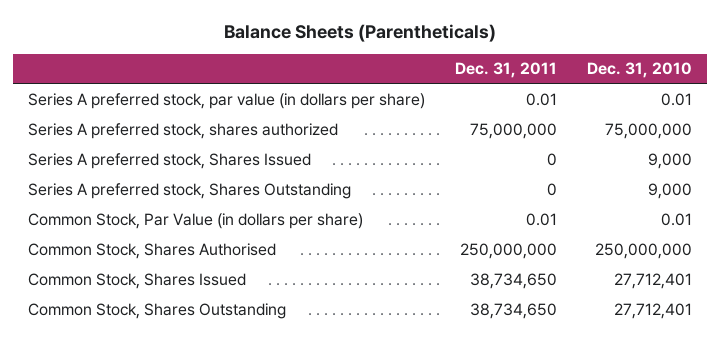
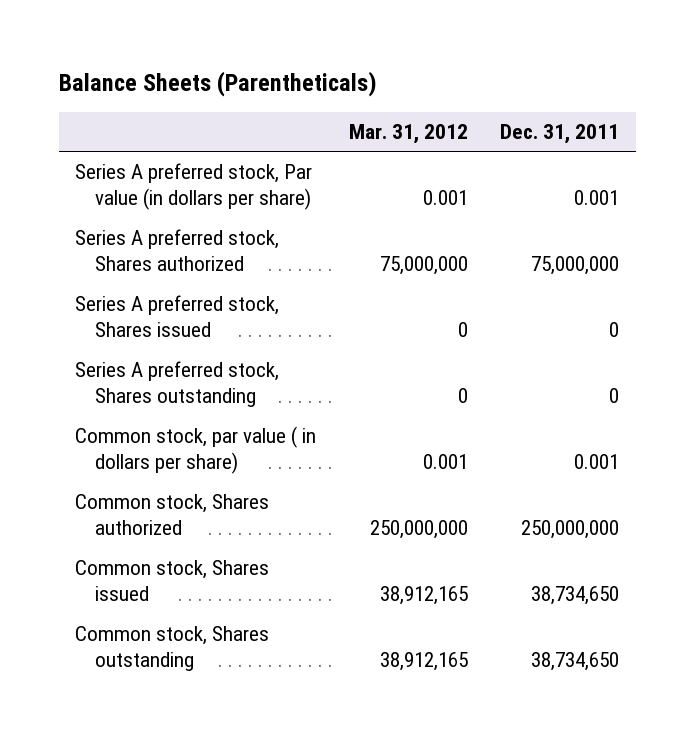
- | Dec. 31, 2011 | Dec. 31, 2010
+ | Mar. 31, 2012 | Dec. 31, 2011
- Series A preferred stock, par value (in dollars per share) | 0.01 | 0.01
- Series A preferred stock, shares authorized | 75,000,000 | 75,000,000
- Series A preferred stock, Shares Issued | 0 | 9,000
- Series A preferred stock, Shares Outstanding | 0 | 9,000
- Common Stock, Par Value (in dollars per share) | 0.01 | 0.01
- Common Stock, Shares Authorised | 250,000,000 | 250,000,000
- Common Stock, Shares Issued | 38,734,650 | 27,712,401
- Common Stock, Shares Outstanding | 38,734,650 | 27,712,401
+ Series A preferred stock, Par value (in dollars per share) | 0.001 | 0.001
+ Series A preferred stock, Shares authorized | 75,000,000 | 75,000,000
+ Series A preferred stock, Shares issued | 0 | 0
+ Series A preferred stock, Shares outstanding | 0 | 0
+ Common stock, par value ( in dollars per share) | 0.001 | 0.001
+ Common stock, Shares authorized | 250,000,000 | 250,000,000
+ Common stock, Shares issued | 38,912,165 | 38,734,650
+ Common stock, Shares outstanding | 38,912,165 | 38,734,650

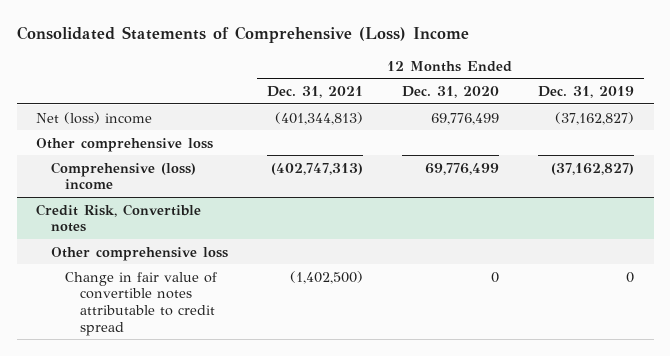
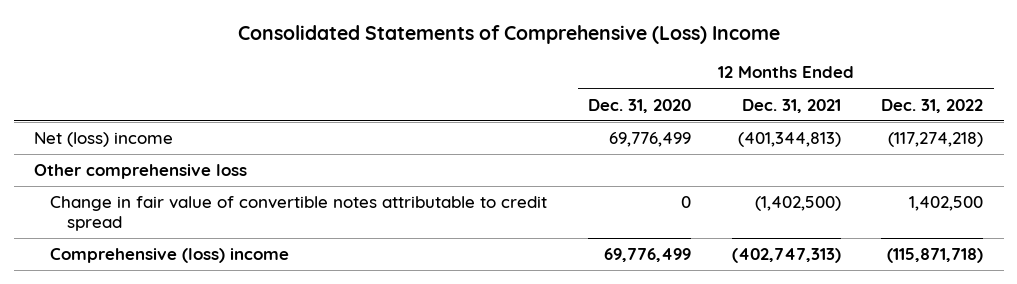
- | 12 Months Ended Dec. 31, 2021 | 12 Months Ended Dec. 31, 2020 | 12 Months Ended Dec. 31, 2019
+ | 12 Months Ended Dec. 31, 2020 | 12 Months Ended Dec. 31, 2021 | 12 Months Ended Dec. 31, 2022
- Credit Risk, Convertible notes
- Other comprehensive loss
moved down: Comprehensive (loss) income | 69,776,499 | (402,747,313) | (115,871,718)

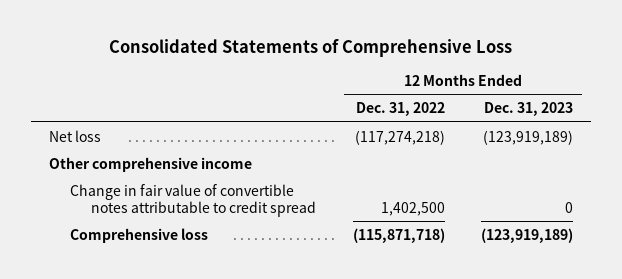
- Consolidated Statements of Comprehensive (Loss) Income
+ Consolidated Statements of Comprehensive Loss
- | 12 Months Ended Dec. 31, 2020 | 12 Months Ended Dec. 31, 2021 | 12 Months Ended Dec. 31, 2022
+ | 12 Months Ended Dec. 31, 2022 | 12 Months Ended Dec. 31, 2023
- Net (loss) income | 69,776,499 | (401,344,813) | (117,274,218)
- Other comprehensive loss
+ Net loss | (117,274,218) | (123,919,189)
+ Other comprehensive income
- Comprehensive (loss) income | 69,776,499 | (402,747,313) | (115,871,718)
+ Comprehensive loss | (115,871,718) | (123,919,189)

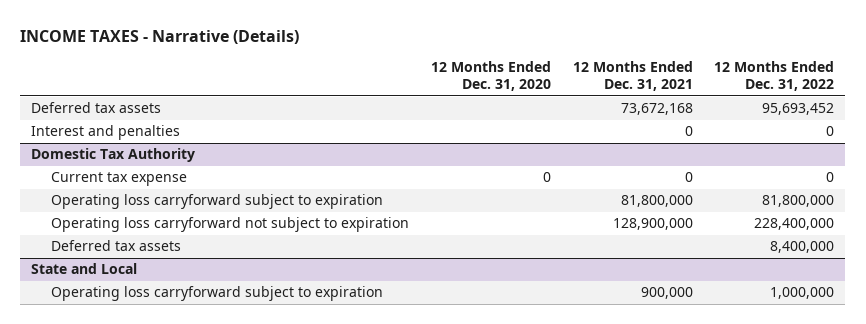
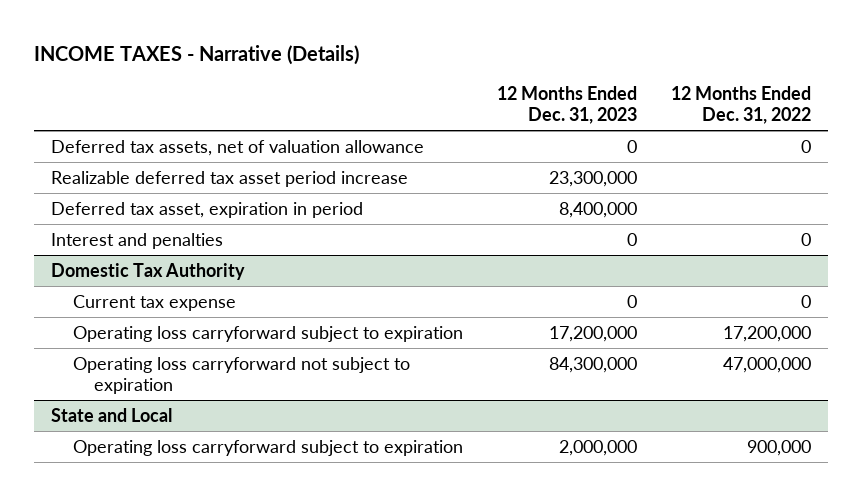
- | 12 Months Ended Dec. 31, 2020 | 12 Months Ended Dec. 31, 2021 | 12 Months Ended Dec. 31, 2022
+ | 12 Months Ended Dec. 31, 2023 | 12 Months Ended Dec. 31, 2022
- Deferred tax assets | | 73,672,168 | 95,693,452
+ Deferred tax assets, net of valuation allowance | 0 | 0
+ Realizable deferred tax asset period increase | 23,300,000 |
+ Deferred tax asset, expiration in period | 8,400,000 |
@ Domestic Tax Authority
- Operating loss carryforward subject to expiration | | 81,800,000 | 81,800,000
- Operating loss carryforward not subject to expiration | | 128,900,000 | 228,400,000
- Deferred tax assets | | | 8,400,000
+ Operating loss carryforward subject to expiration | 17,200,000 | 17,200,000
+ Operating loss carryforward not subject to expiration | 84,300,000 | 47,000,000
@ State and Local
- Operating loss carryforward subject to expiration | | 900,000 | 1,000,000
+ Operating loss carryforward subject to expiration | 2,000,000 | 900,000

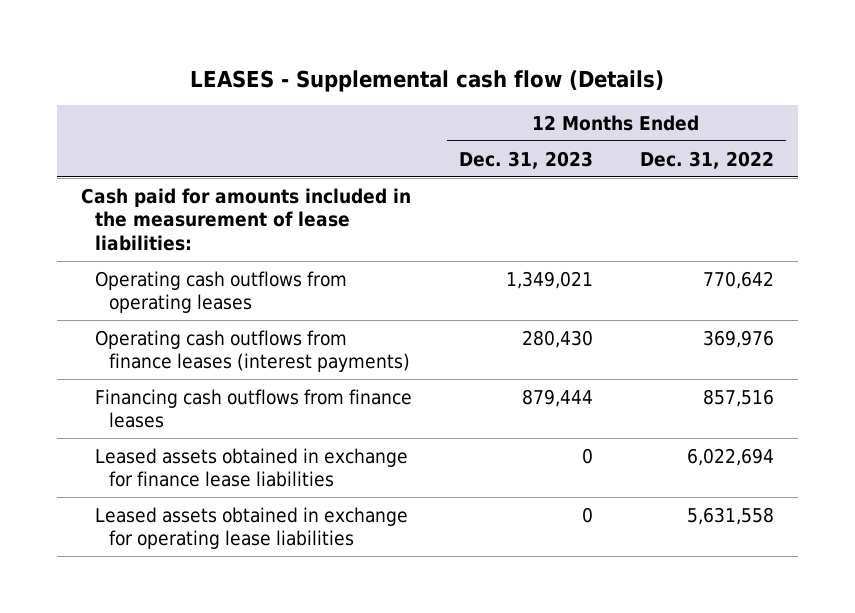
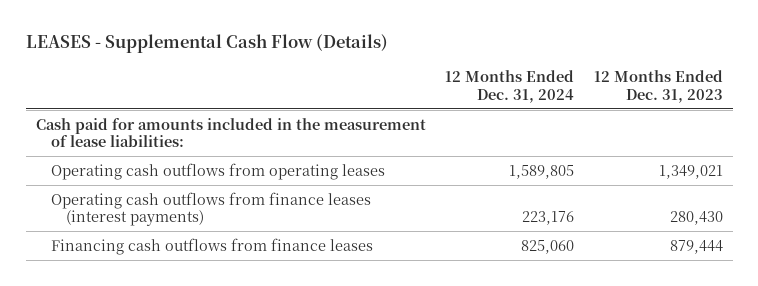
- LEASES - Supplemental cash flow (Details)
+ LEASES - Supplemental Cash Flow (Details)
- | 12 Months Ended Dec. 31, 2023 | 12 Months Ended Dec. 31, 2022
+ | 12 Months Ended Dec. 31, 2024 | 12 Months Ended Dec. 31, 2023
- Leased assets obtained in exchange for finance lease liabilities | 0 | 6,022,694
- Leased assets obtained in exchange for operating lease liabilities | 0 | 5,631,558

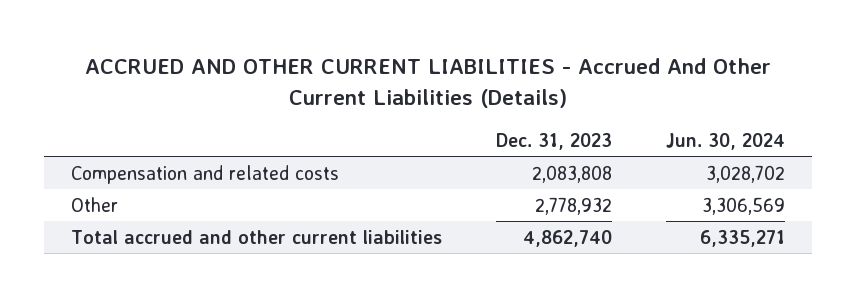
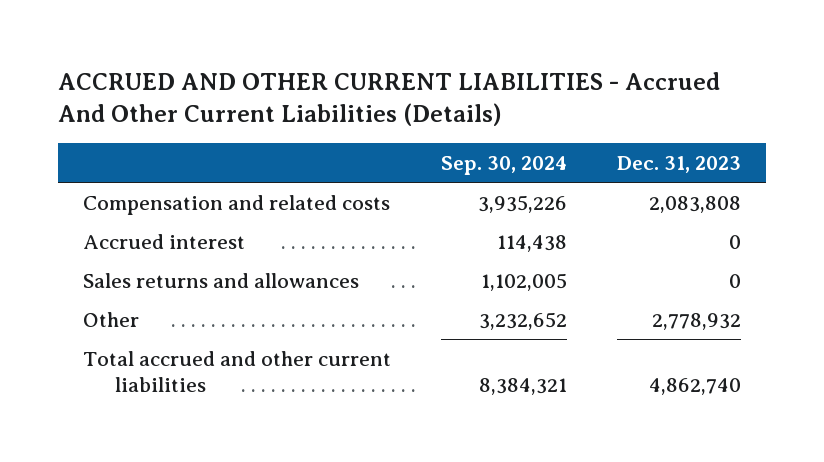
- | Dec. 31, 2023 | Jun. 30, 2024
+ | Sep. 30, 2024 | Dec. 31, 2023
+ Accrued interest | 114,438 | 0
+ Sales returns and allowances | 1,102,005 | 0

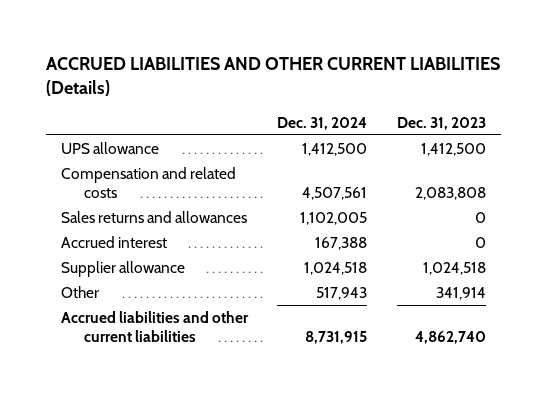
- ACCRUED AND OTHER CURRENT LIABILITIES - Accrued And Other Current Liabilities (Details)
+ ACCRUED LIABILITIES AND OTHER CURRENT LIABILITIES (Details)
- | Sep. 30, 2024 | Dec. 31, 2023
+ | Dec. 31, 2024 | Dec. 31, 2023
+ UPS allowance | 1,412,500 | 1,412,500
- Other | 3,232,652 | 2,778,932
- Total accrued and other current liabilities | 8,384,321 | 4,862,740
moved down: Accrued interest | 167,388 | 0
+ Supplier allowance | 1,024,518 | 1,024,518
+ Other | 517,943 | 341,914
+ Accrued liabilities and other current liabilities | 8,731,915 | 4,862,740

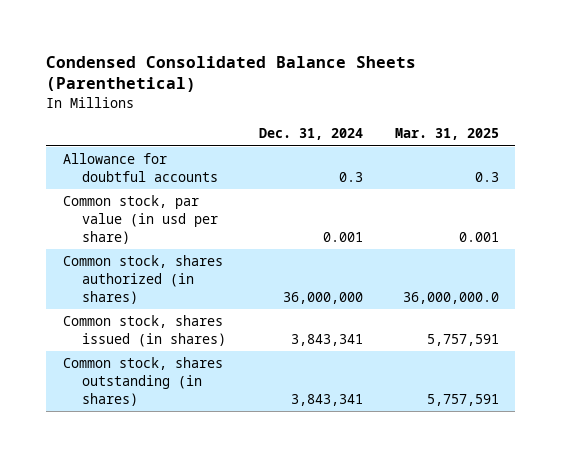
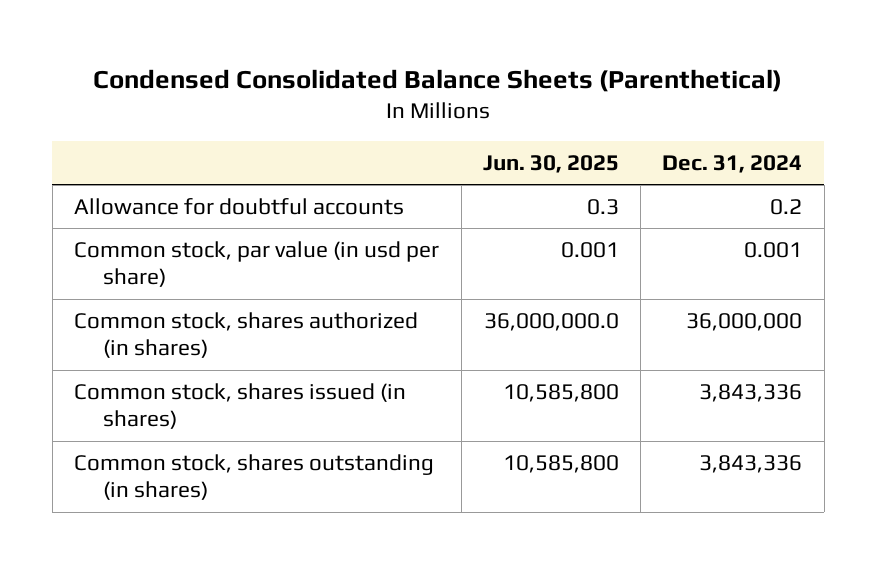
- | Dec. 31, 2024 | Mar. 31, 2025
+ | Jun. 30, 2025 | Dec. 31, 2024
- Allowance for doubtful accounts | 0.3 | 0.3
+ Allowance for doubtful accounts | 0.3 | 0.2
- Common stock, shares issued (in shares) | 3,843,341 | 5,757,591
- Common stock, shares outstanding (in shares) | 3,843,341 | 5,757,591
+ Common stock, shares issued (in shares) | 10,585,800 | 3,843,336
+ Common stock, shares outstanding (in shares) | 10,585,800 | 3,843,336

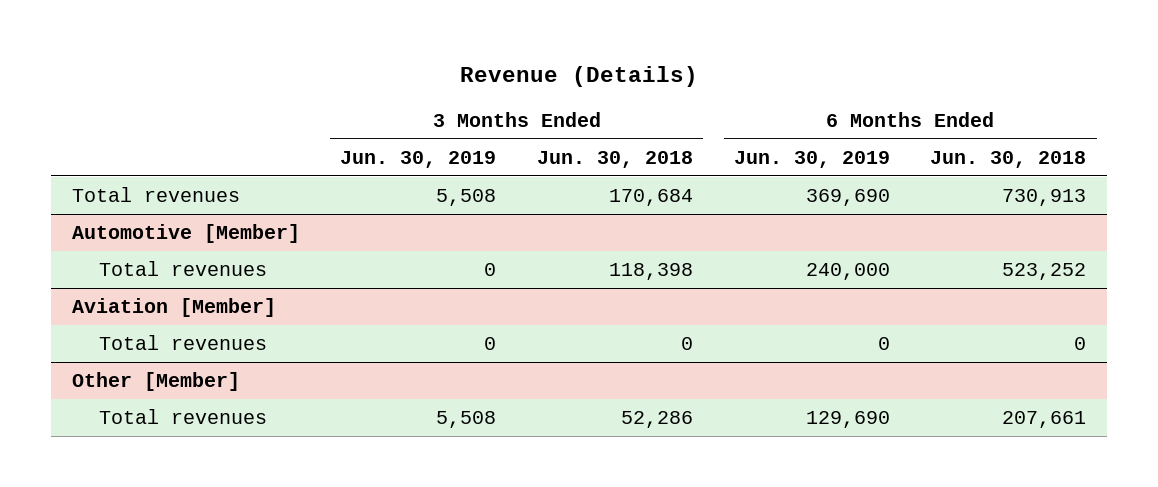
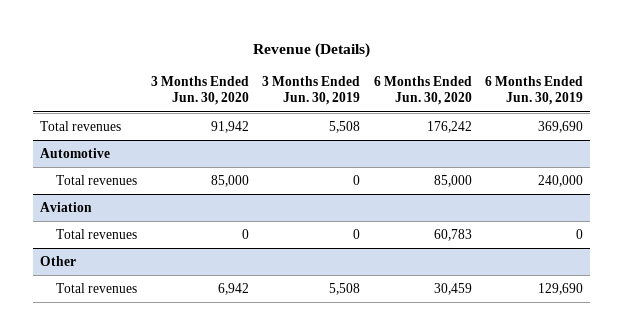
- | 3 Months Ended Jun. 30, 2019 | 3 Months Ended Jun. 30, 2018 | 6 Months Ended Jun. 30, 2019 | 6 Months Ended Jun. 30, 2018
+ | 3 Months Ended Jun. 30, 2020 | 3 Months Ended Jun. 30, 2019 | 6 Months Ended Jun. 30, 2020 | 6 Months Ended Jun. 30, 2019
- Automotive [Member]
+ Automotive
- Aviation [Member]
+ Aviation
- Other [Member]
+ Other

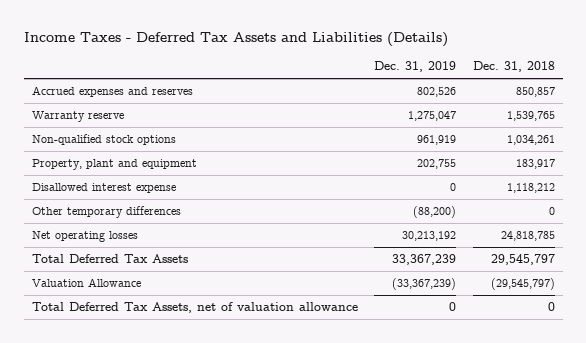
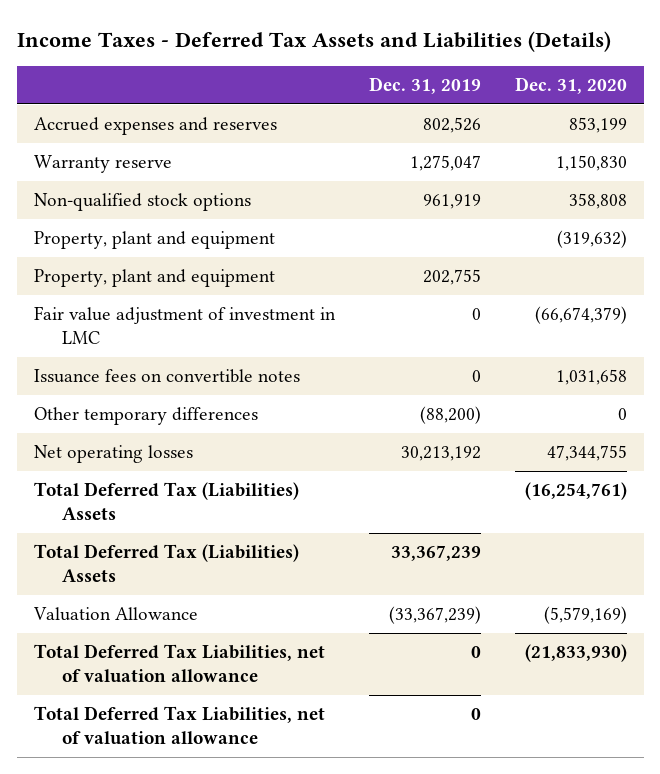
- | Dec. 31, 2019 | Dec. 31, 2018
+ | Dec. 31, 2019 | Dec. 31, 2020
+ Property, plant and equipment | | (319,632)
- Disallowed interest expense | 0 | 1,118,212
+ Fair value adjustment of investment in LMC | 0 | (66,674,379)
+ Issuance fees on convertible notes | 0 | 1,031,658
- Total Deferred Tax Assets | 33,367,239 | 29,545,797
+ Total Deferred Tax (Liabilities) Assets | | (16,254,761)
+ Total Deferred Tax (Liabilities) Assets | 33,367,239 |
- Total Deferred Tax Assets, net of valuation allowance | 0 | 0
+ Total Deferred Tax Liabilities, net of valuation allowance | 0 | (21,833,930)
+ Total Deferred Tax Liabilities, net of valuation allowance | 0 |

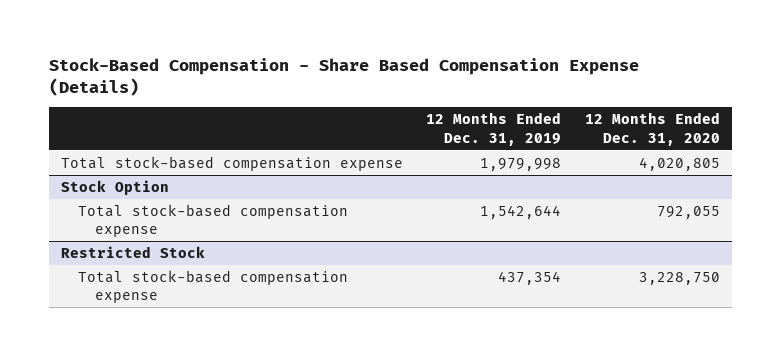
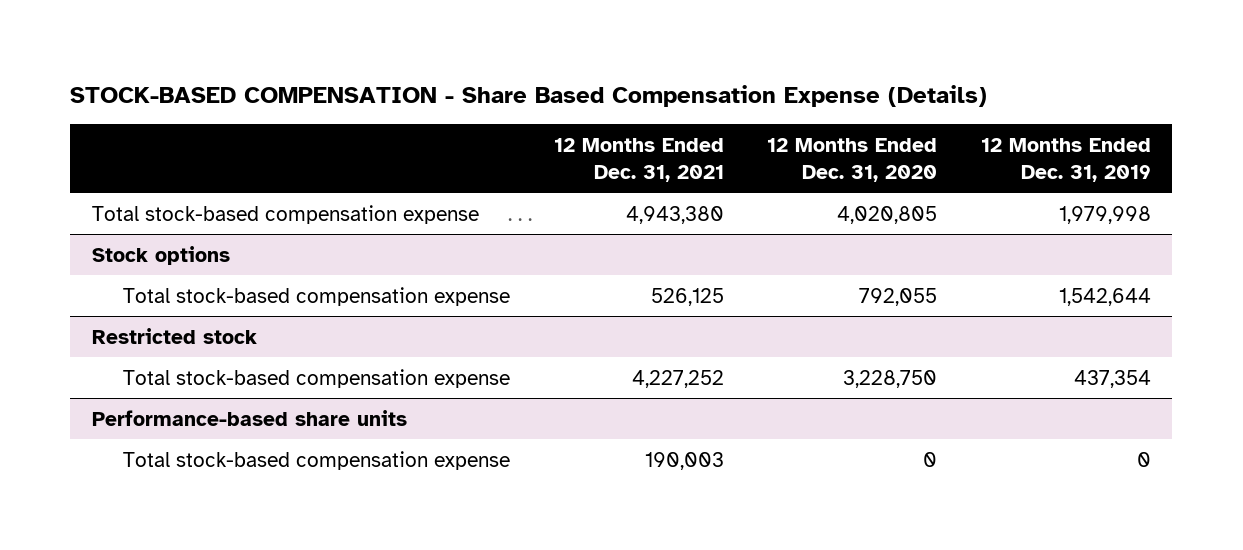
- Stock-Based Compensation - Share Based Compensation Expense (Details)
+ STOCK-BASED COMPENSATION - Share Based Compensation Expense (Details)
- | 12 Months Ended Dec. 31, 2019 | 12 Months Ended Dec. 31, 2020
+ | 12 Months Ended Dec. 31, 2021 | 12 Months Ended Dec. 31, 2020 | 12 Months Ended Dec. 31, 2019
- Stock Option
+ Stock options
- Restricted Stock
+ Restricted stock
+ Performance-based share units
+ Total stock-based compensation expense | 190,003 | 0 | 0

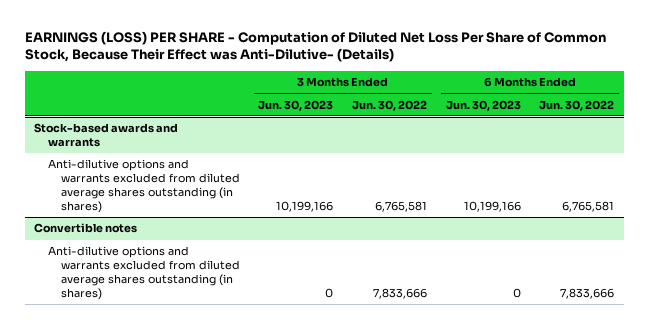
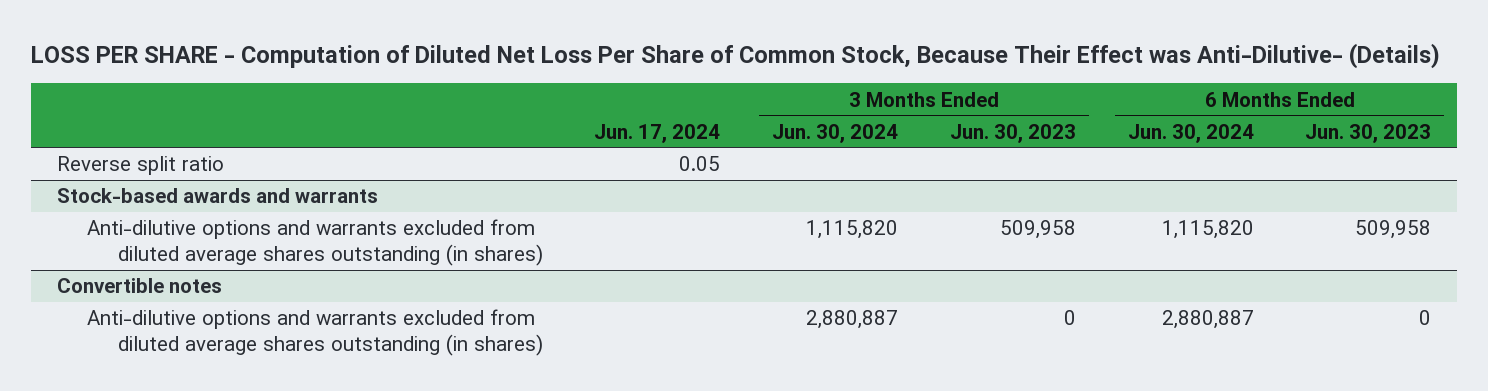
- EARNINGS (LOSS) PER SHARE - Computation of Diluted Net Loss Per Share of Common Stock, Because Their Effect was Anti-Dilutive- (Details)
+ LOSS PER SHARE - Computation of Diluted Net Loss Per Share of Common Stock, Because Their Effect was Anti-Dilutive- (Details)
- | 3 Months Ended Jun. 30, 2023 | 3 Months Ended Jun. 30, 2022 | 6 Months Ended Jun. 30, 2023 | 6 Months Ended Jun. 30, 2022
+ | Jun. 17, 2024 | 3 Months Ended Jun. 30, 2024 | 3 Months Ended Jun. 30, 2023 | 6 Months Ended Jun. 30, 2024 | 6 Months Ended Jun. 30, 2023
+ Reverse split ratio | 0.05 | | | |
@ Stock-based awards and warrants
- Anti-dilutive options and warrants excluded from diluted average shares outstanding (in shares) | 10,199,166 | 6,765,581 | 10,199,166 | 6,765,581
+ Anti-dilutive options and warrants excluded from diluted average shares outstanding (in shares) | | 1,115,820 | 509,958 | 1,115,820 | 509,958

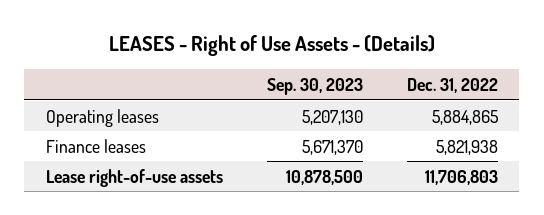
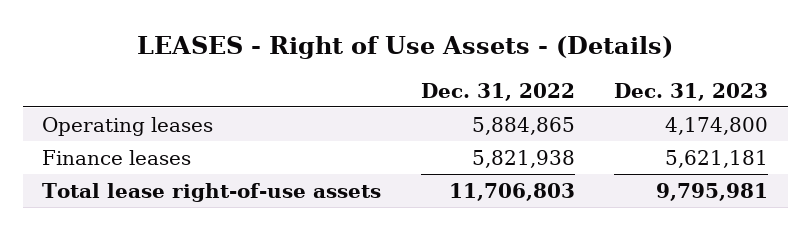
- | Sep. 30, 2023 | Dec. 31, 2022
+ | Dec. 31, 2022 | Dec. 31, 2023
- Lease right-of-use assets | 10,878,500 | 11,706,803
+ Total lease right-of-use assets | 11,706,803 | 9,795,981

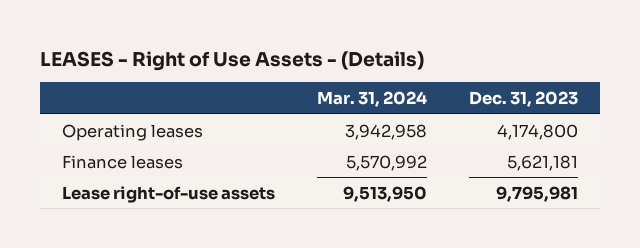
- | Dec. 31, 2022 | Dec. 31, 2023
+ | Mar. 31, 2024 | Dec. 31, 2023
- Total lease right-of-use assets | 11,706,803 | 9,795,981
+ Lease right-of-use assets | 9,513,950 | 9,795,981

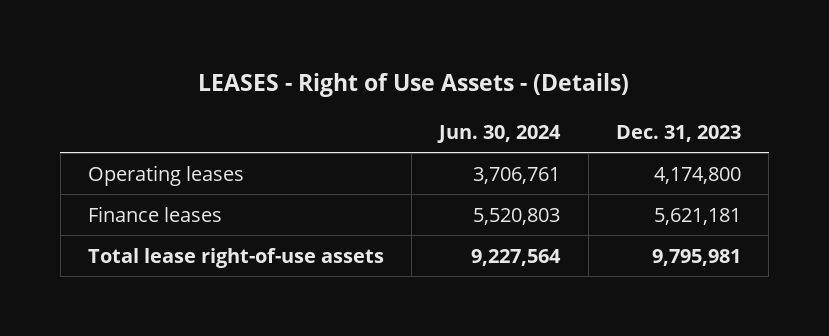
- | Mar. 31, 2024 | Dec. 31, 2023
+ | Jun. 30, 2024 | Dec. 31, 2023
- Lease right-of-use assets | 9,513,950 | 9,795,981
+ Total lease right-of-use assets | 9,227,564 | 9,795,981

